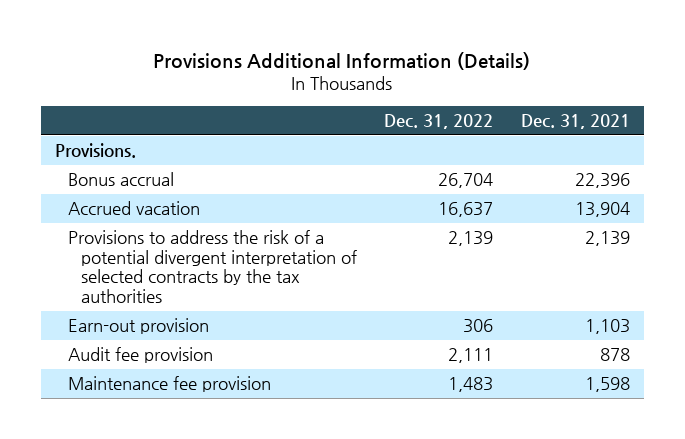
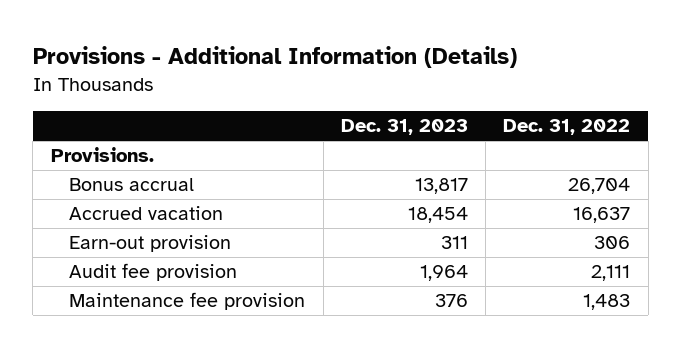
- Provisions Additional Information (Details)
+ Provisions - Additional Information (Details)
- | Dec. 31, 2022 | Dec. 31, 2021
+ | Dec. 31, 2023 | Dec. 31, 2022
- Provisions to address the risk of a potential divergent interpretation of selected contracts by the tax authorities | 2,139 | 2,139

